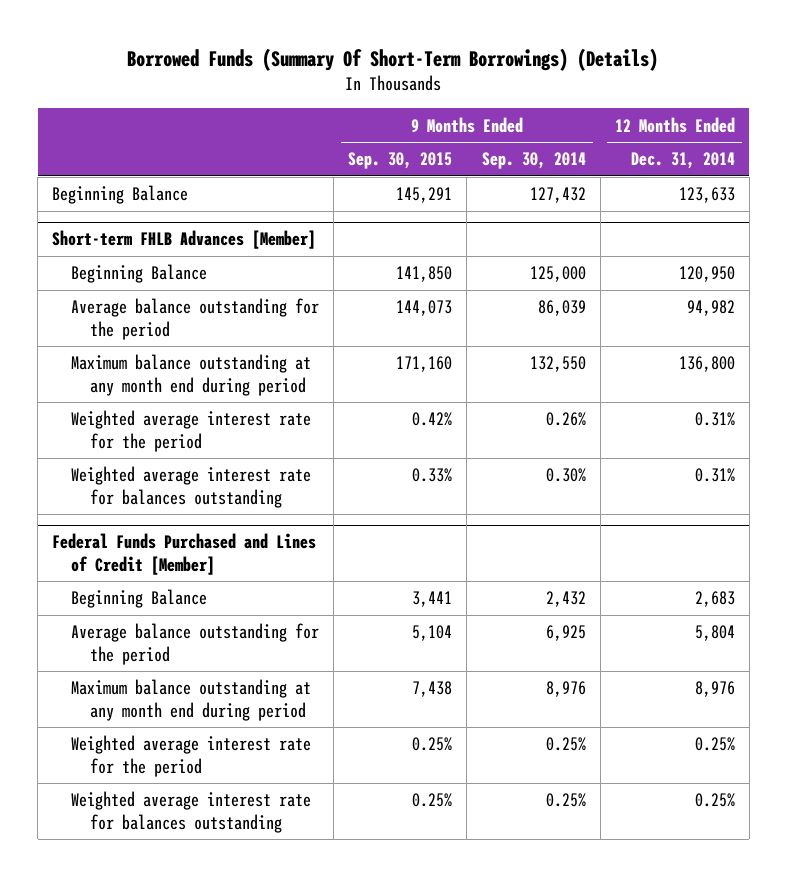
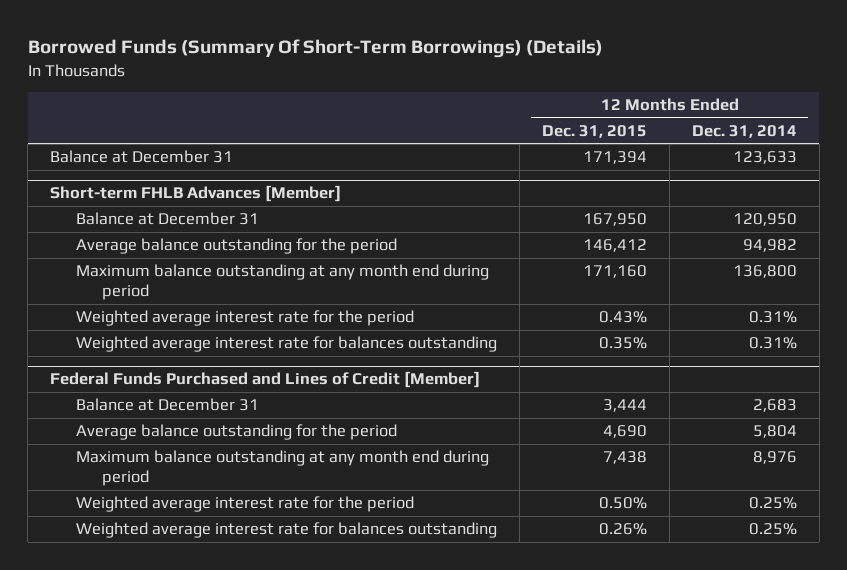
- | 9 Months Ended Sep. 30, 2015 | 9 Months Ended Sep. 30, 2014 | 12 Months Ended Dec. 31, 2014
+ | 12 Months Ended Dec. 31, 2015 | 12 Months Ended Dec. 31, 2014
- Beginning Balance | 145,291 | 127,432 | 123,633
+ Balance at December 31 | 171,394 | 123,633
@ Short-term FHLB Advances [Member]
- Beginning Balance | 141,850 | 125,000 | 120,950
+ Balance at December 31 | 167,950 | 120,950
@ Federal Funds Purchased and Lines of Credit [Member]
- Beginning Balance | 3,441 | 2,432 | 2,683
+ Balance at December 31 | 3,444 | 2,683

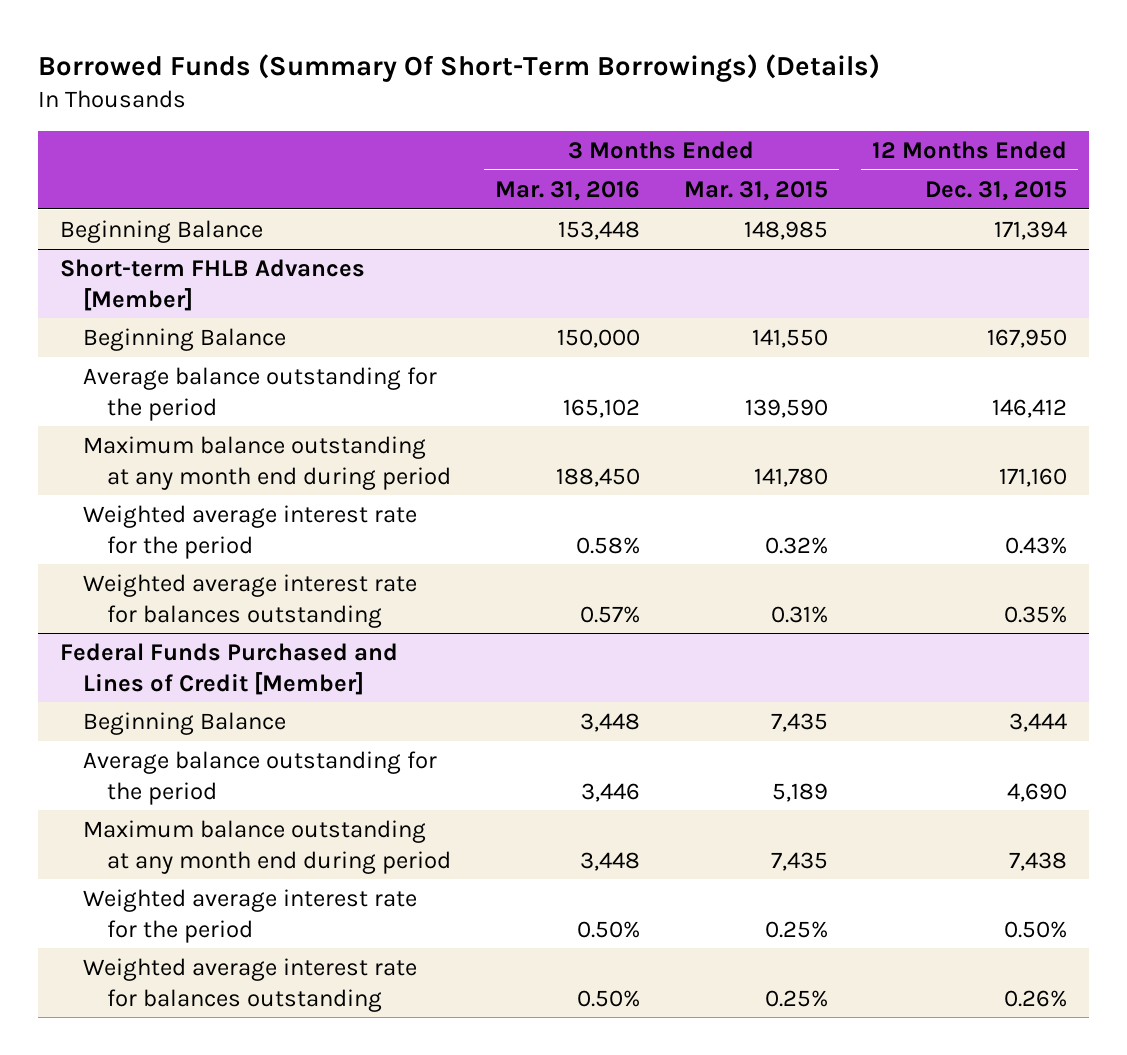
- | 12 Months Ended Dec. 31, 2015 | 12 Months Ended Dec. 31, 2014
+ | 3 Months Ended Mar. 31, 2016 | 3 Months Ended Mar. 31, 2015 | 12 Months Ended Dec. 31, 2015
- Balance at December 31 | 171,394 | 123,633
+ Beginning Balance | 153,448 | 148,985 | 171,394
@ Short-term FHLB Advances [Member]
- Balance at December 31 | 167,950 | 120,950
+ Beginning Balance | 150,000 | 141,550 | 167,950
@ Federal Funds Purchased and Lines of Credit [Member]
- Balance at December 31 | 3,444 | 2,683
+ Beginning Balance | 3,448 | 7,435 | 3,444

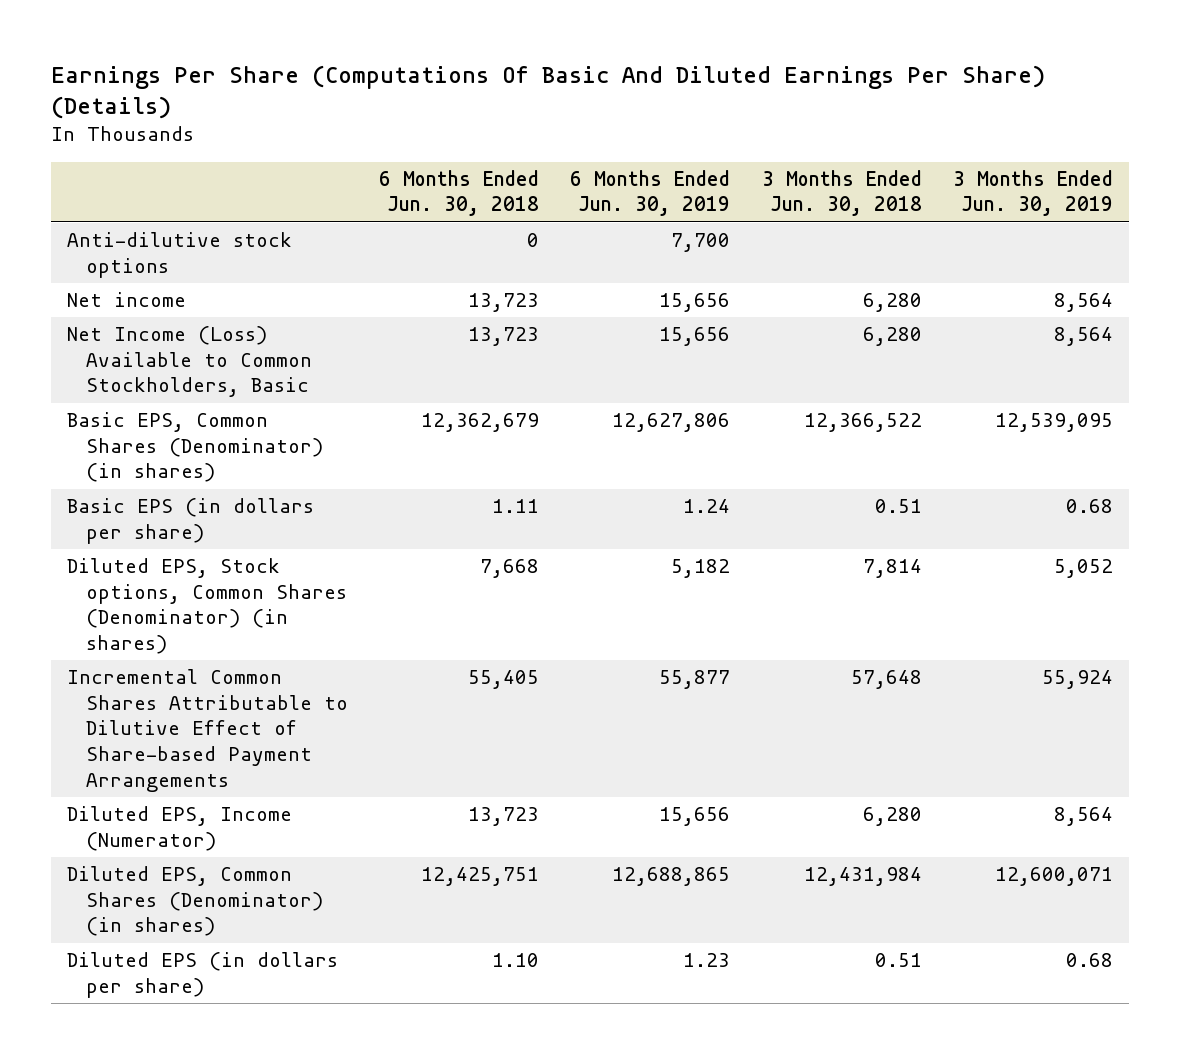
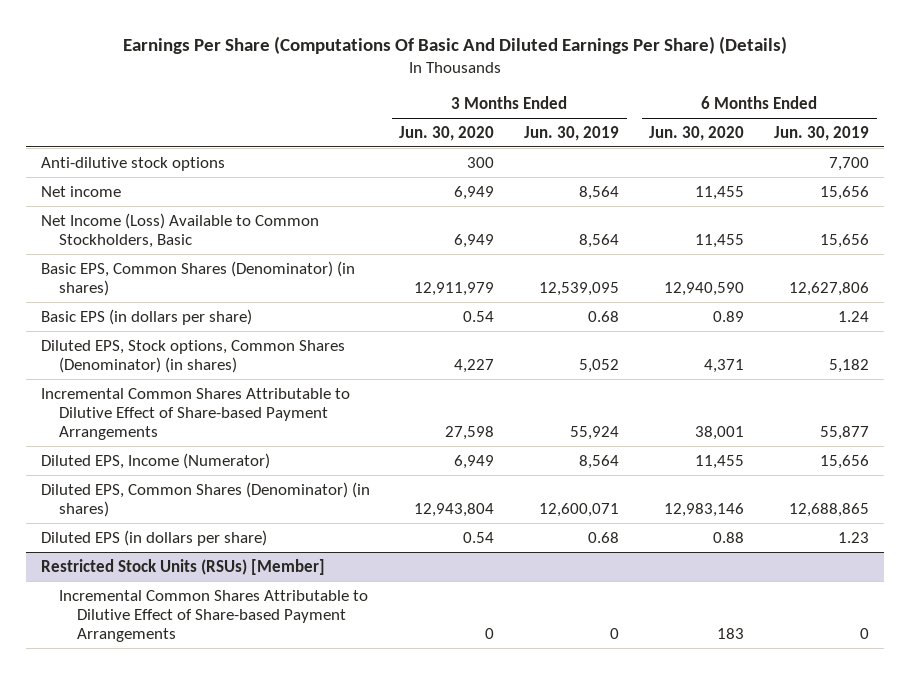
- | 6 Months Ended Jun. 30, 2018 | 6 Months Ended Jun. 30, 2019 | 3 Months Ended Jun. 30, 2018 | 3 Months Ended Jun. 30, 2019
+ | 3 Months Ended Jun. 30, 2020 | 3 Months Ended Jun. 30, 2019 | 6 Months Ended Jun. 30, 2020 | 6 Months Ended Jun. 30, 2019
+ Restricted Stock Units (RSUs) [Member]
+ Incremental Common Shares Attributable to Dilutive Effect of Share-based Payment Arrangements | 0 | 0 | 183 | 0

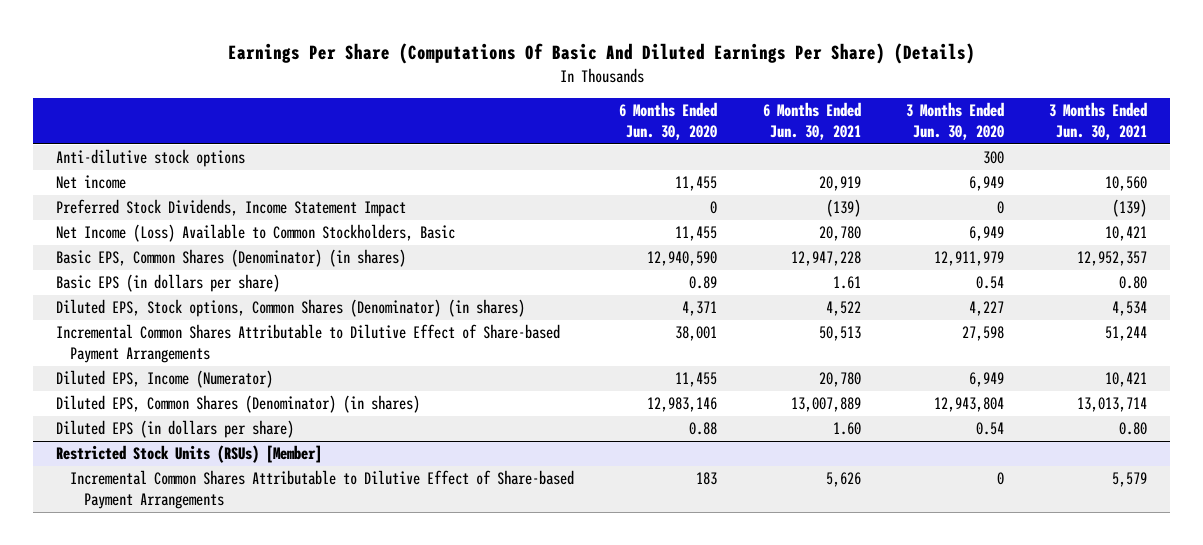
- | 3 Months Ended Jun. 30, 2020 | 3 Months Ended Jun. 30, 2019 | 6 Months Ended Jun. 30, 2020 | 6 Months Ended Jun. 30, 2019
+ | 6 Months Ended Jun. 30, 2020 | 6 Months Ended Jun. 30, 2021 | 3 Months Ended Jun. 30, 2020 | 3 Months Ended Jun. 30, 2021
+ Preferred Stock Dividends, Income Statement Impact | 0 | (139) | 0 | (139)

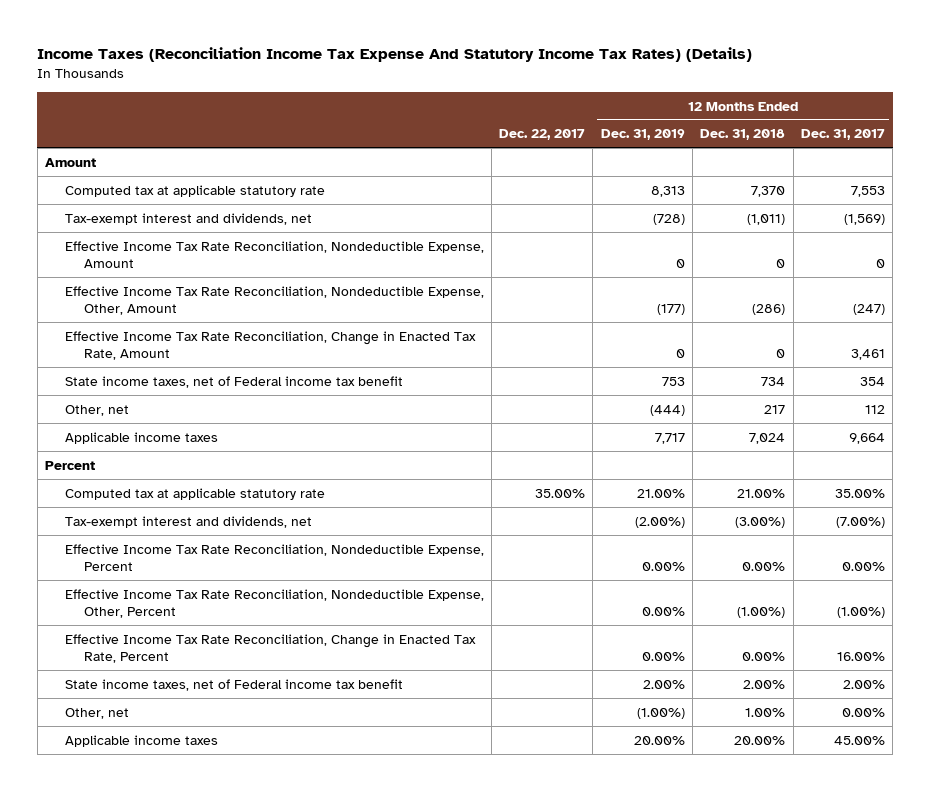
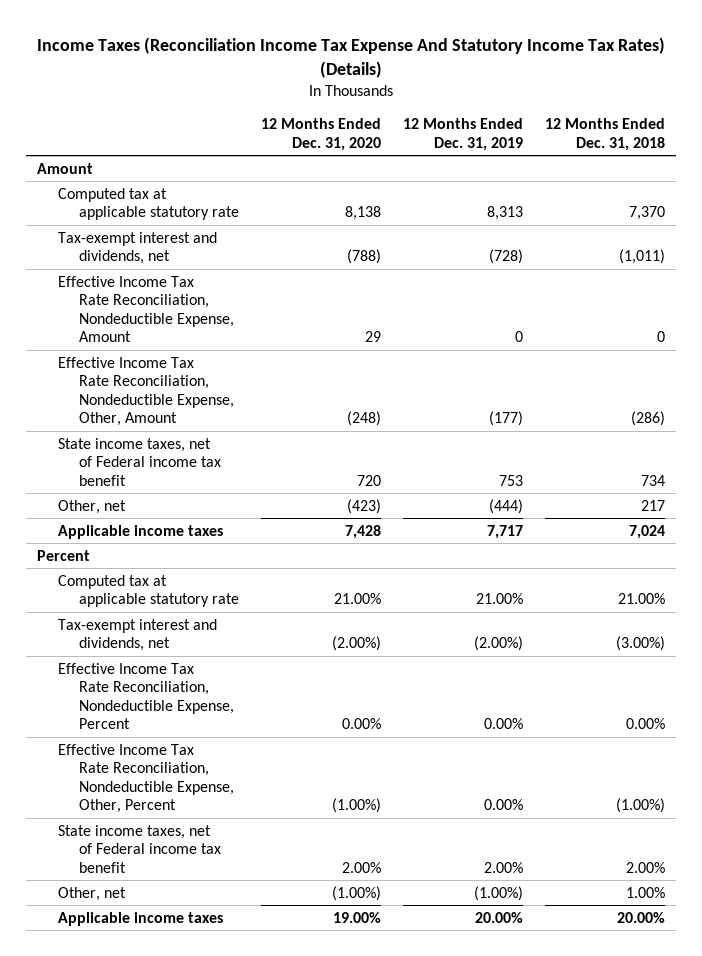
- | Dec. 22, 2017 | 12 Months Ended Dec. 31, 2019 | 12 Months Ended Dec. 31, 2018 | 12 Months Ended Dec. 31, 2017
+ | 12 Months Ended Dec. 31, 2020 | 12 Months Ended Dec. 31, 2019 | 12 Months Ended Dec. 31, 2018
- Effective Income Tax Rate Reconciliation, Change in Enacted Tax Rate, Amount | | 0 | 0 | 3,461
- Effective Income Tax Rate Reconciliation, Change in Enacted Tax Rate, Percent | | 0.00% | 0.00% | 16.00%

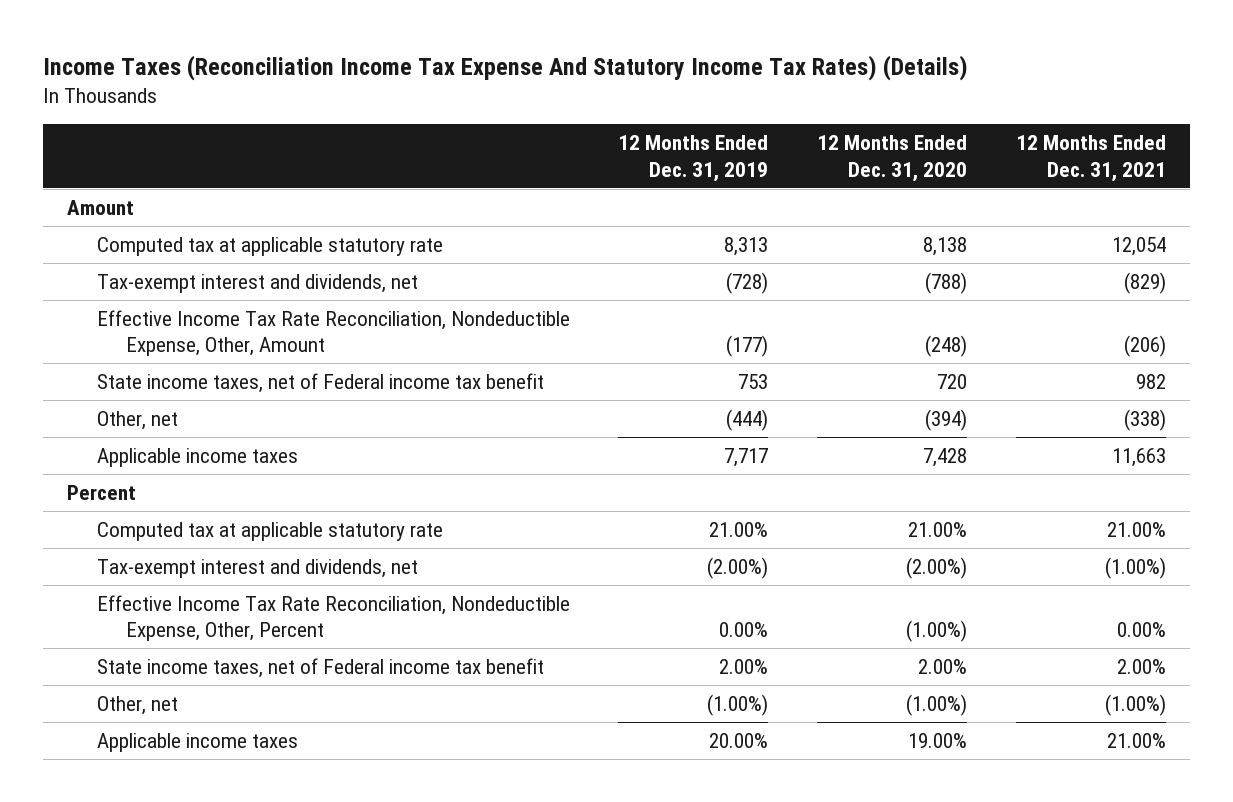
- | 12 Months Ended Dec. 31, 2020 | 12 Months Ended Dec. 31, 2019 | 12 Months Ended Dec. 31, 2018
+ | 12 Months Ended Dec. 31, 2019 | 12 Months Ended Dec. 31, 2020 | 12 Months Ended Dec. 31, 2021
- Effective Income Tax Rate Reconciliation, Nondeductible Expense, Amount | 29 | 0 | 0
- Other, net | (423) | (444) | 217
+ Other, net | (444) | (394) | (338)
- Effective Income Tax Rate Reconciliation, Nondeductible Expense, Percent | 0.00% | 0.00% | 0.00%

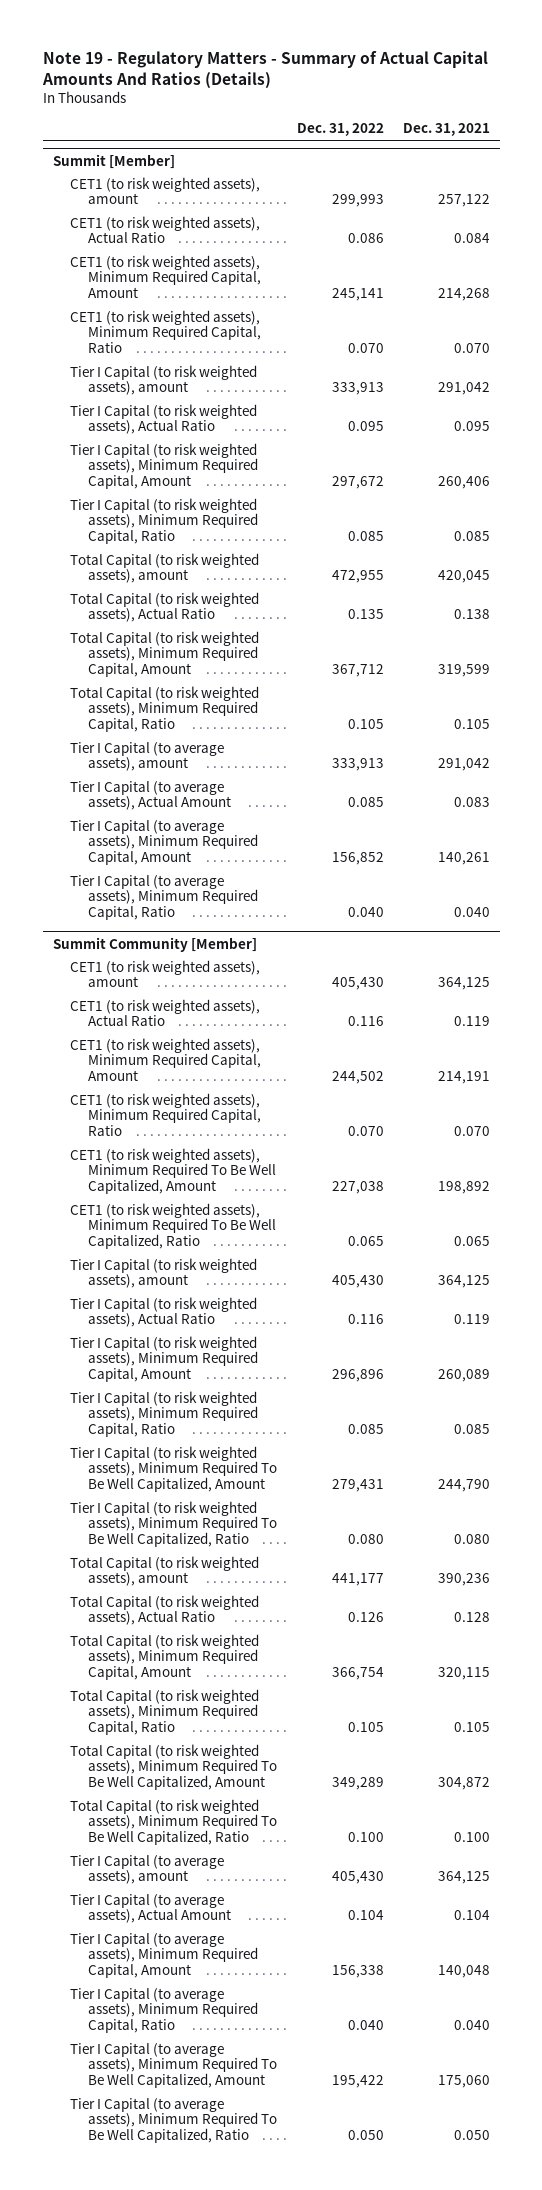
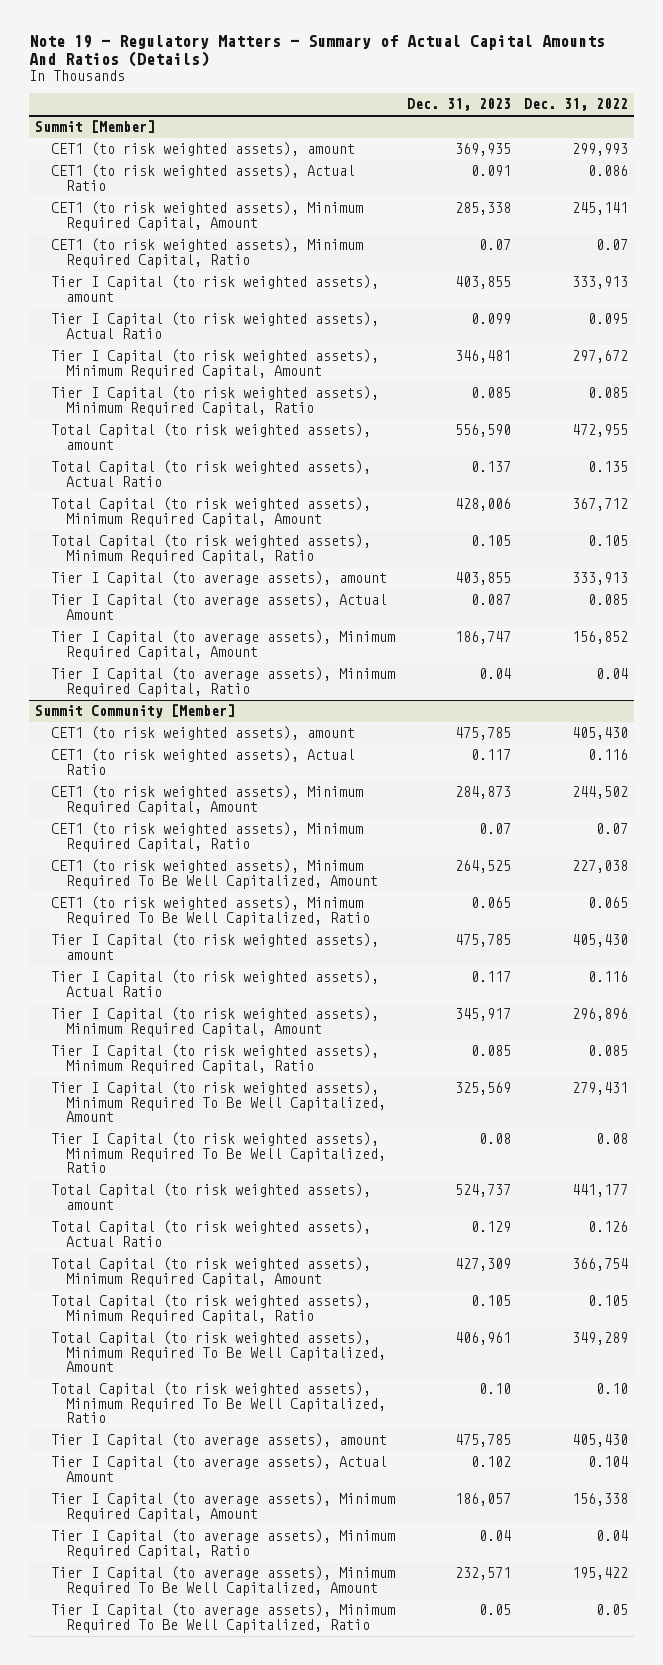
- | Dec. 31, 2022 | Dec. 31, 2021
+ | Dec. 31, 2023 | Dec. 31, 2022
@ Summit [Member]
- CET1 (to risk weighted assets), Minimum Required Capital, Ratio | 0.070 | 0.070
+ CET1 (to risk weighted assets), Minimum Required Capital, Ratio | 0.07 | 0.07
- Tier I Capital (to average assets), Minimum Required Capital, Ratio | 0.040 | 0.040
+ Tier I Capital (to average assets), Minimum Required Capital, Ratio | 0.04 | 0.04
@ Summit Community [Member]
- CET1 (to risk weighted assets), Minimum Required Capital, Ratio | 0.070 | 0.070
+ CET1 (to risk weighted assets), Minimum Required Capital, Ratio | 0.07 | 0.07
- Tier I Capital (to risk weighted assets), Minimum Required To Be Well Capitalized, Ratio | 0.080 | 0.080
+ Tier I Capital (to risk weighted assets), Minimum Required To Be Well Capitalized, Ratio | 0.08 | 0.08
- Total Capital (to risk weighted assets), Minimum Required To Be Well Capitalized, Ratio | 0.100 | 0.100
+ Total Capital (to risk weighted assets), Minimum Required To Be Well Capitalized, Ratio | 0.10 | 0.10
- Tier I Capital (to average assets), Minimum Required Capital, Ratio | 0.040 | 0.040
+ Tier I Capital (to average assets), Minimum Required Capital, Ratio | 0.04 | 0.04
- Tier I Capital (to average assets), Minimum Required To Be Well Capitalized, Ratio | 0.050 | 0.050
+ Tier I Capital (to average assets), Minimum Required To Be Well Capitalized, Ratio | 0.05 | 0.05

